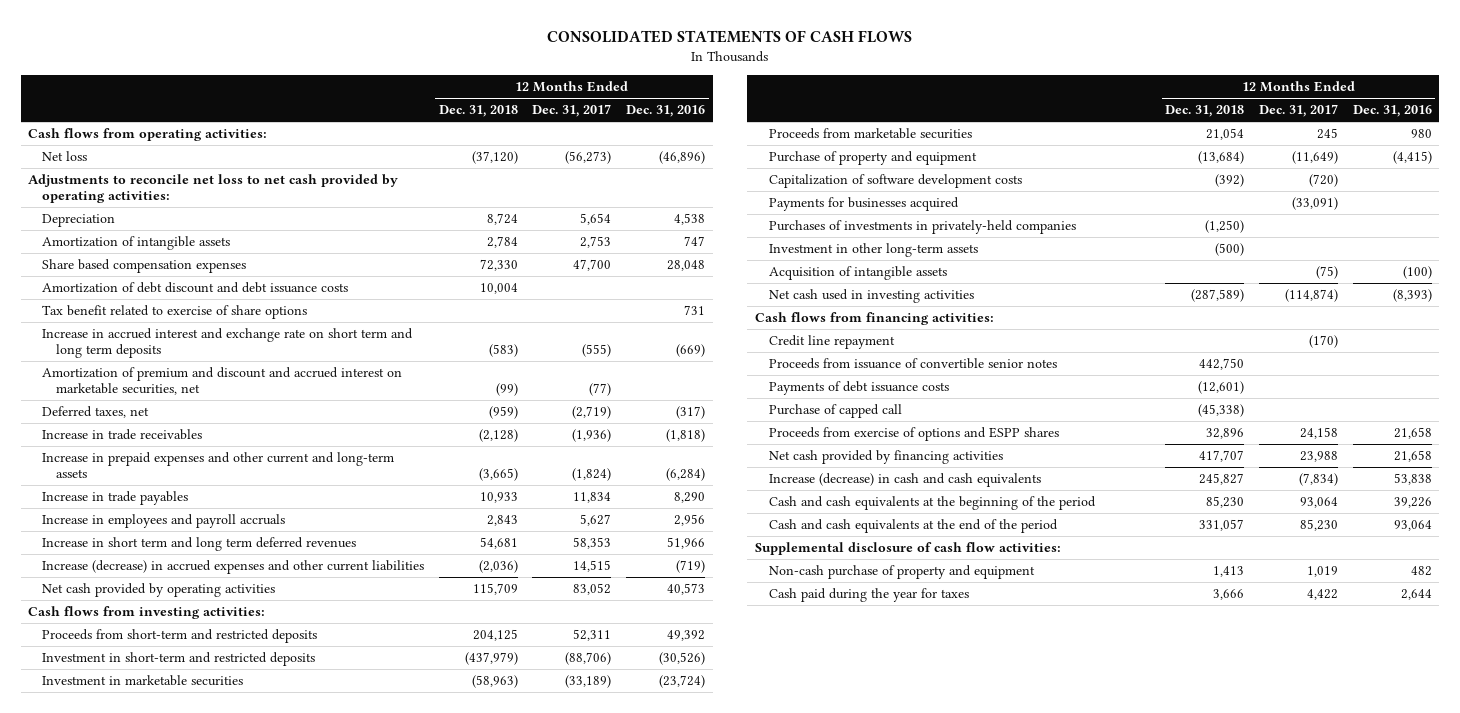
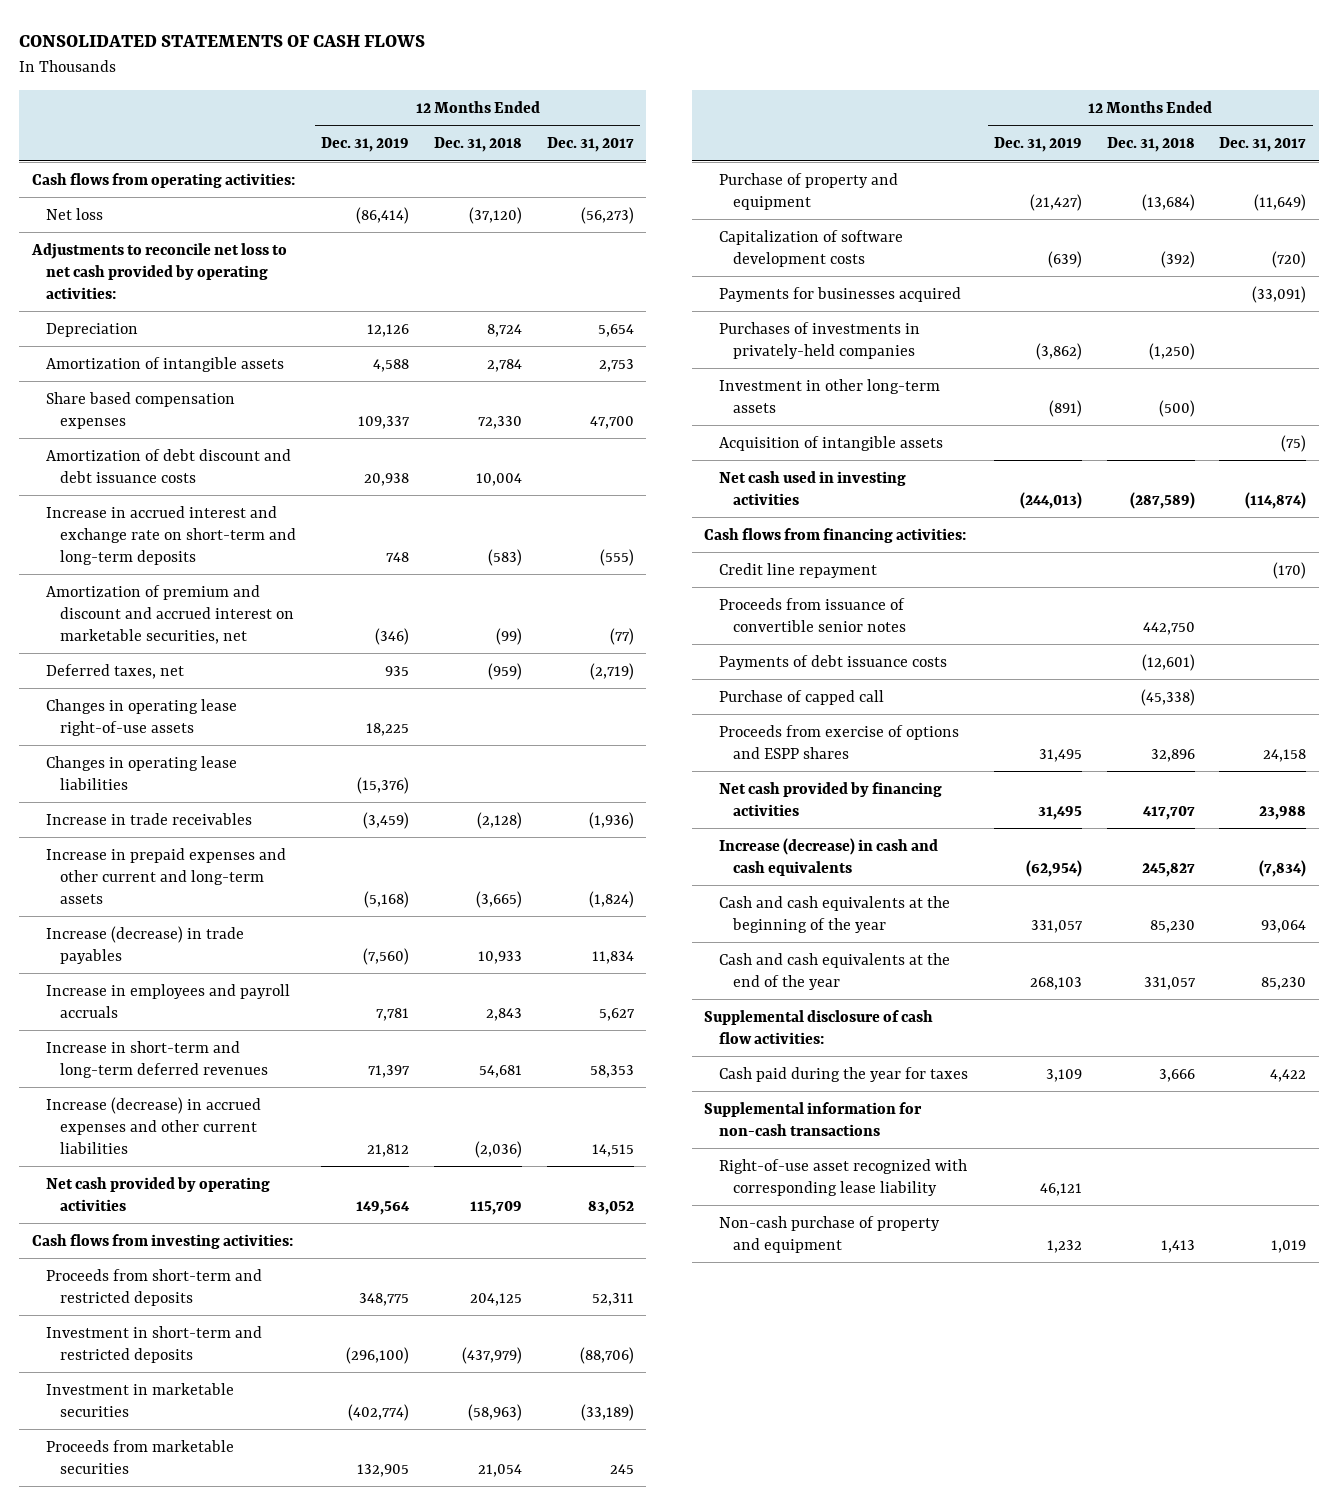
- | 12 Months Ended Dec. 31, 2018 | 12 Months Ended Dec. 31, 2017 | 12 Months Ended Dec. 31, 2016
+ | 12 Months Ended Dec. 31, 2019 | 12 Months Ended Dec. 31, 2018 | 12 Months Ended Dec. 31, 2017
- Tax benefit related to exercise of share options | | | 731
- Increase in accrued interest and exchange rate on short term and long term deposits | (583) | (555) | (669)
+ Increase in accrued interest and exchange rate on short-term and long-term deposits | 748 | (583) | (555)
+ Changes in operating lease right-of-use assets | 18,225 | |
+ Changes in operating lease liabilities | (15,376) | |
- Increase in trade payables | 10,933 | 11,834 | 8,290
+ Increase (decrease) in trade payables | (7,560) | 10,933 | 11,834
- Increase in short term and long term deferred revenues | 54,681 | 58,353 | 51,966
+ Increase in short-term and long-term deferred revenues | 71,397 | 54,681 | 58,353
- Cash and cash equivalents at the beginning of the period | 85,230 | 93,064 | 39,226
- Cash and cash equivalents at the end of the period | 331,057 | 85,230 | 93,064
+ Cash and cash equivalents at the beginning of the year | 331,057 | 85,230 | 93,064
+ Cash and cash equivalents at the end of the year | 268,103 | 331,057 | 85,230
+ Supplemental information for non-cash transactions
+ Right-of-use asset recognized with corresponding lease liability | 46,121 | |
moved down: Non-cash purchase of property and equipment | 1,232 | 1,413 | 1,019

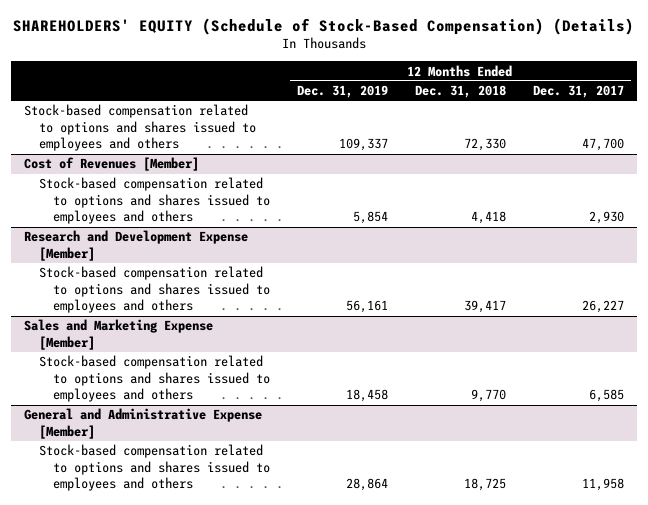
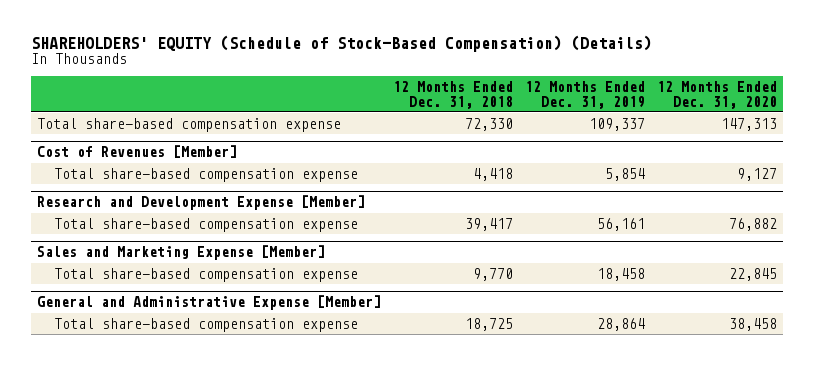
- | 12 Months Ended Dec. 31, 2019 | 12 Months Ended Dec. 31, 2018 | 12 Months Ended Dec. 31, 2017
+ | 12 Months Ended Dec. 31, 2018 | 12 Months Ended Dec. 31, 2019 | 12 Months Ended Dec. 31, 2020
- Stock-based compensation related to options and shares issued to employees and others | 109,337 | 72,330 | 47,700
+ Total share-based compensation expense | 72,330 | 109,337 | 147,313
@ Cost of Revenues [Member]
- Stock-based compensation related to options and shares issued to employees and others | 5,854 | 4,418 | 2,930
+ Total share-based compensation expense | 4,418 | 5,854 | 9,127
@ Research and Development Expense [Member]
- Stock-based compensation related to options and shares issued to employees and others | 56,161 | 39,417 | 26,227
+ Total share-based compensation expense | 39,417 | 56,161 | 76,882
@ Sales and Marketing Expense [Member]
- Stock-based compensation related to options and shares issued to employees and others | 18,458 | 9,770 | 6,585
+ Total share-based compensation expense | 9,770 | 18,458 | 22,845
@ General and Administrative Expense [Member]
- Stock-based compensation related to options and shares issued to employees and others | 28,864 | 18,725 | 11,958
+ Total share-based compensation expense | 18,725 | 28,864 | 38,458

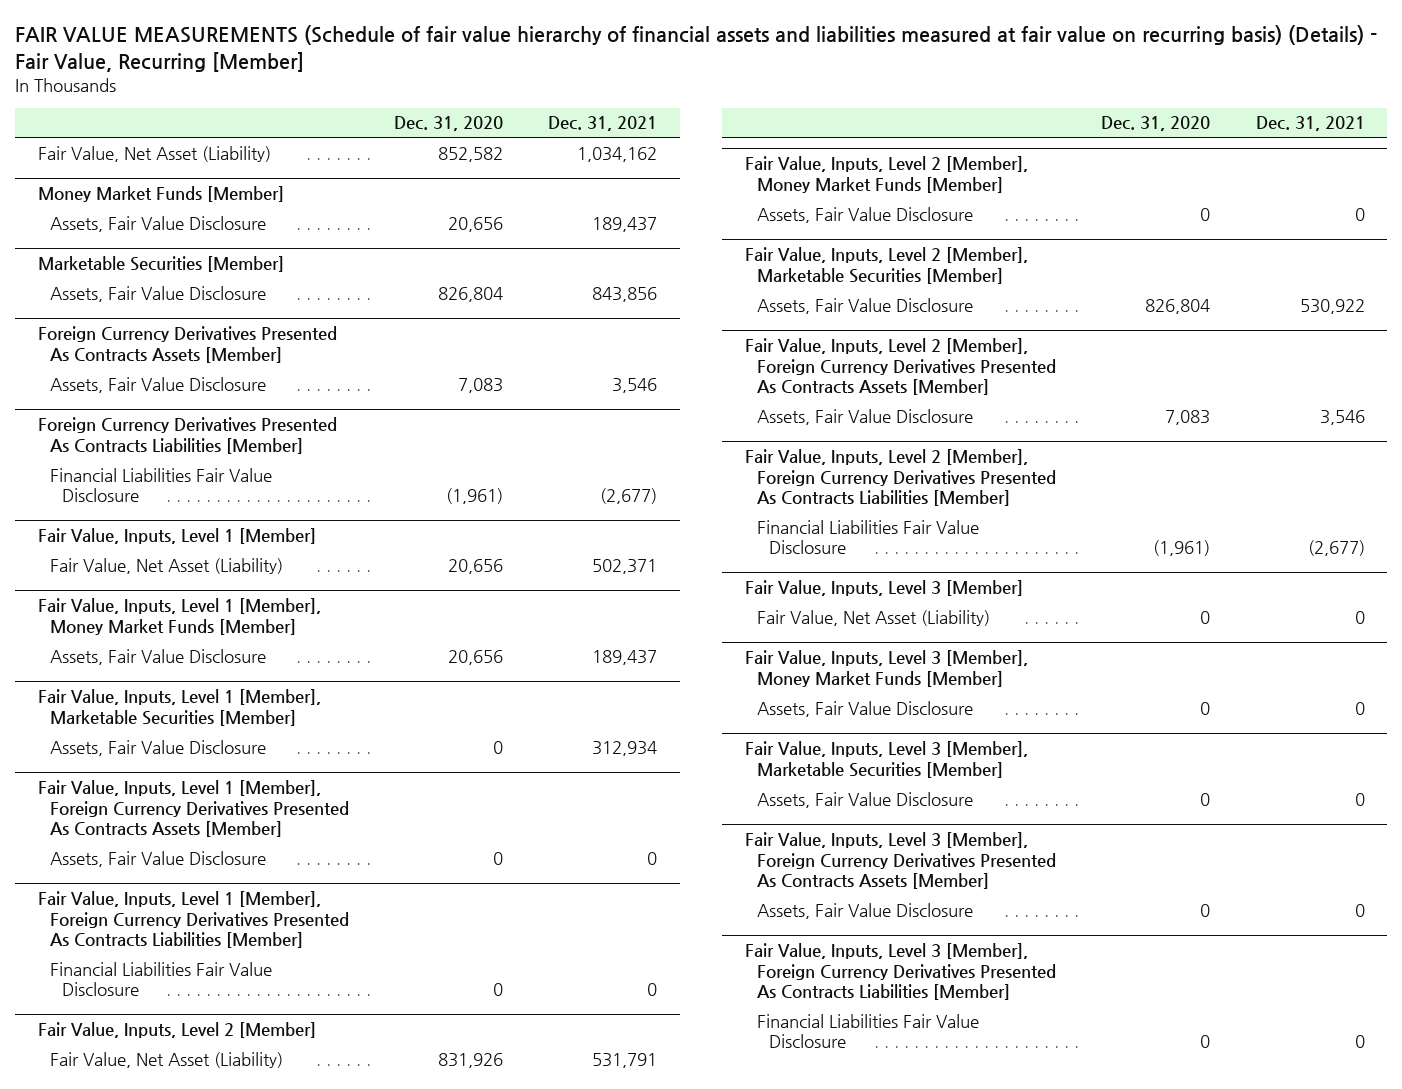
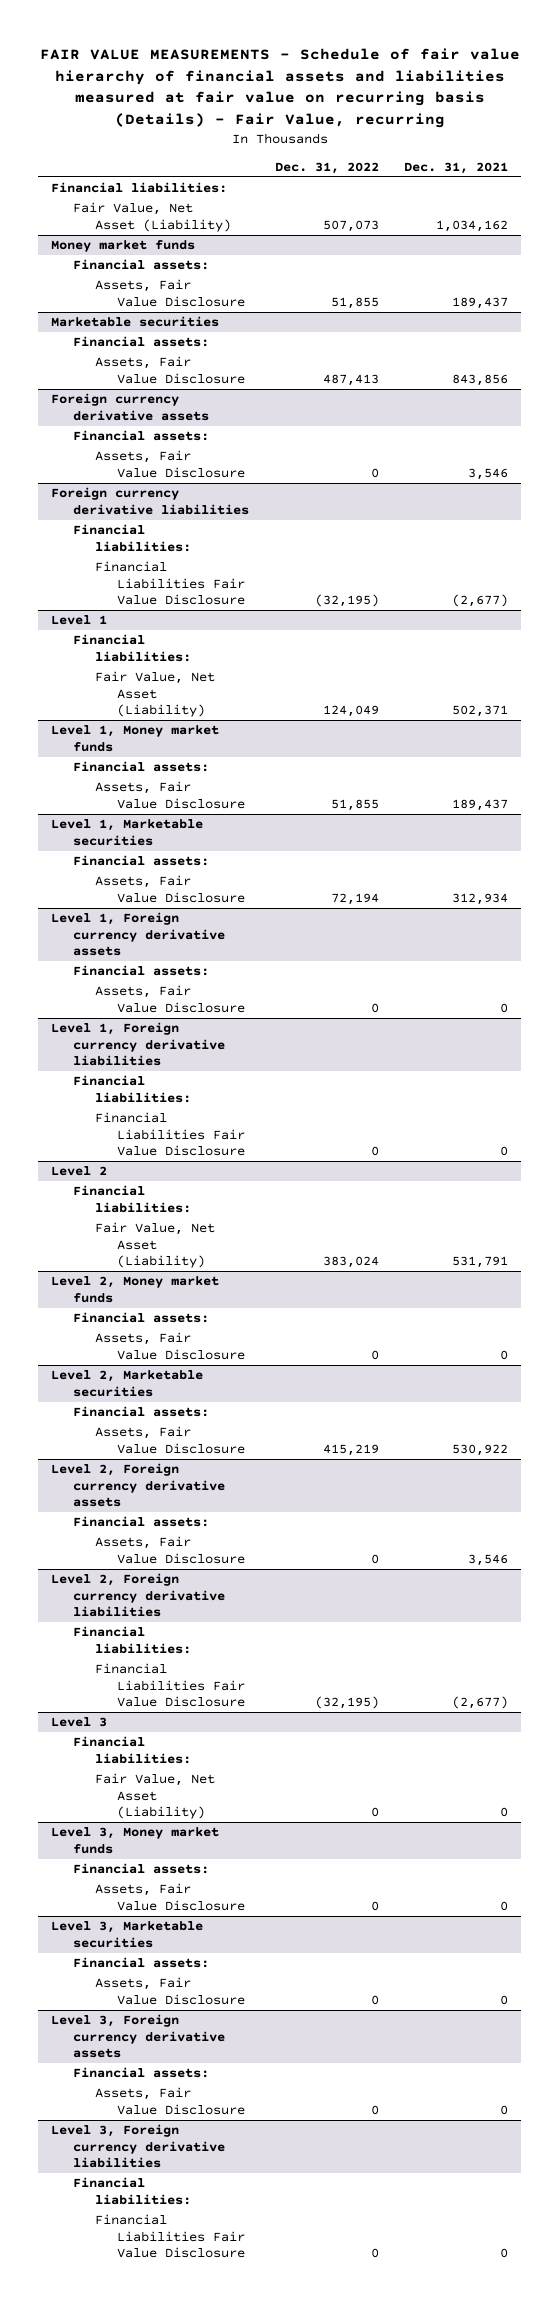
- FAIR VALUE MEASUREMENTS (Schedule of fair value hierarchy of financial assets and liabilities measured at fair value on recurring basis) (Details) - Fair Value, Recurring [Member]
+ FAIR VALUE MEASUREMENTS - Schedule of fair value hierarchy of financial assets and liabilities measured at fair value on recurring basis (Details) - Fair Value, recurring
- | Dec. 31, 2020 | Dec. 31, 2021
+ | Dec. 31, 2022 | Dec. 31, 2021
+ Financial liabilities:
- Money Market Funds [Member]
+ Money market funds
+ Financial assets:
- Marketable Securities [Member]
+ Marketable securities
+ Financial assets:
- Foreign Currency Derivatives Presented As Contracts Assets [Member]
+ Foreign currency derivative assets
+ Financial assets:
- Foreign Currency Derivatives Presented As Contracts Liabilities [Member]
+ Foreign currency derivative liabilities
+ Financial liabilities:
- Fair Value, Inputs, Level 1 [Member]
+ Level 1
+ Financial liabilities:
- Fair Value, Inputs, Level 1 [Member], Money Market Funds [Member]
+ Level 1, Money market funds
+ Financial assets:
- Fair Value, Inputs, Level 1 [Member], Marketable Securities [Member]
+ Level 1, Marketable securities
+ Financial assets:
- Fair Value, Inputs, Level 1 [Member], Foreign Currency Derivatives Presented As Contracts Assets [Member]
+ Level 1, Foreign currency derivative assets
+ Financial assets:
- Fair Value, Inputs, Level 1 [Member], Foreign Currency Derivatives Presented As Contracts Liabilities [Member]
+ Level 1, Foreign currency derivative liabilities
+ Financial liabilities:
- Fair Value, Inputs, Level 2 [Member]
+ Level 2
+ Financial liabilities:
- Fair Value, Inputs, Level 2 [Member], Money Market Funds [Member]
+ Level 2, Money market funds
+ Financial assets:
- Fair Value, Inputs, Level 2 [Member], Marketable Securities [Member]
+ Level 2, Marketable securities
+ Financial assets:
- Fair Value, Inputs, Level 2 [Member], Foreign Currency Derivatives Presented As Contracts Assets [Member]
+ Level 2, Foreign currency derivative assets
+ Financial assets:
- Fair Value, Inputs, Level 2 [Member], Foreign Currency Derivatives Presented As Contracts Liabilities [Member]
+ Level 2, Foreign currency derivative liabilities
+ Financial liabilities:
- Fair Value, Inputs, Level 3 [Member]
+ Level 3
+ Financial liabilities:
- Fair Value, Inputs, Level 3 [Member], Money Market Funds [Member]
+ Level 3, Money market funds
+ Financial assets:
- Fair Value, Inputs, Level 3 [Member], Marketable Securities [Member]
+ Level 3, Marketable securities
+ Financial assets:
- Fair Value, Inputs, Level 3 [Member], Foreign Currency Derivatives Presented As Contracts Assets [Member]
+ Level 3, Foreign currency derivative assets
+ Financial assets:
- Fair Value, Inputs, Level 3 [Member], Foreign Currency Derivatives Presented As Contracts Liabilities [Member]
+ Level 3, Foreign currency derivative liabilities
+ Financial liabilities:

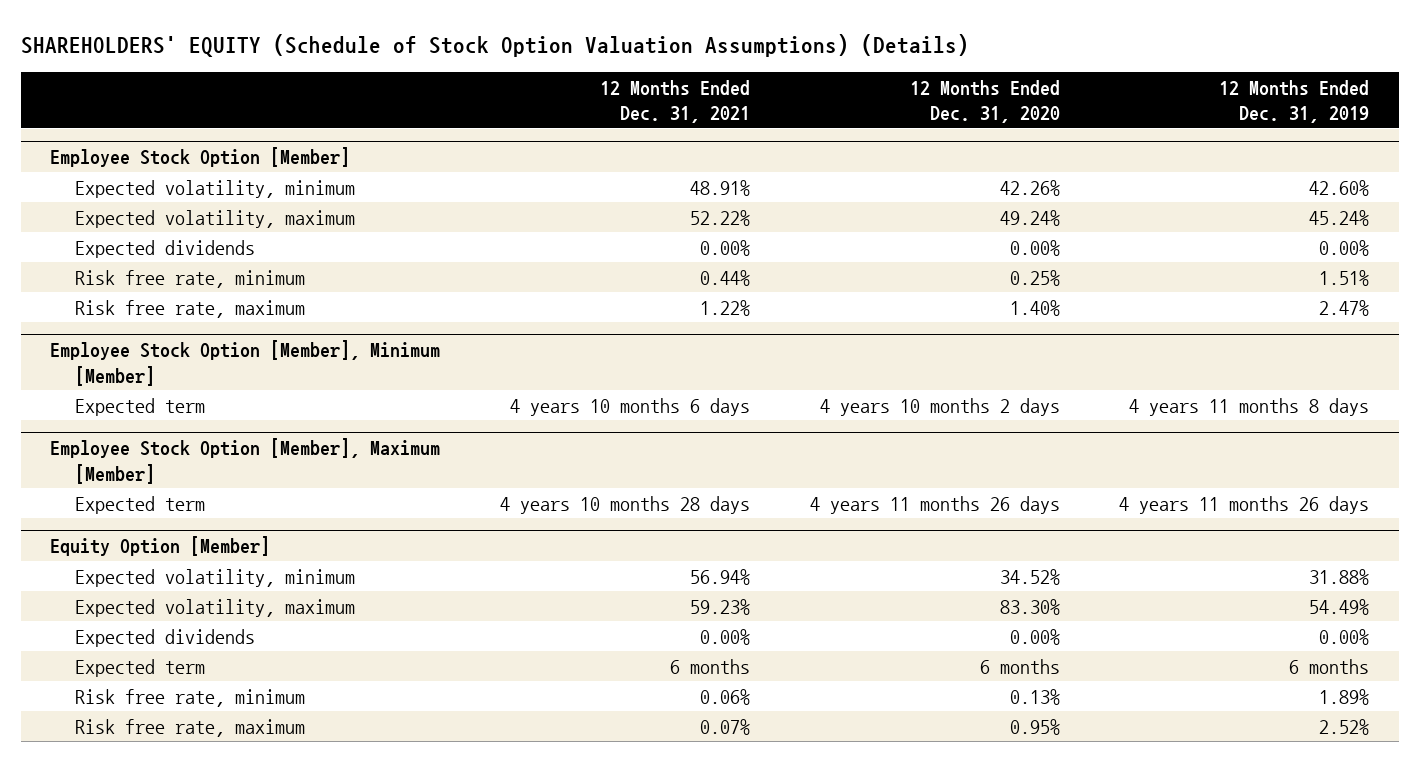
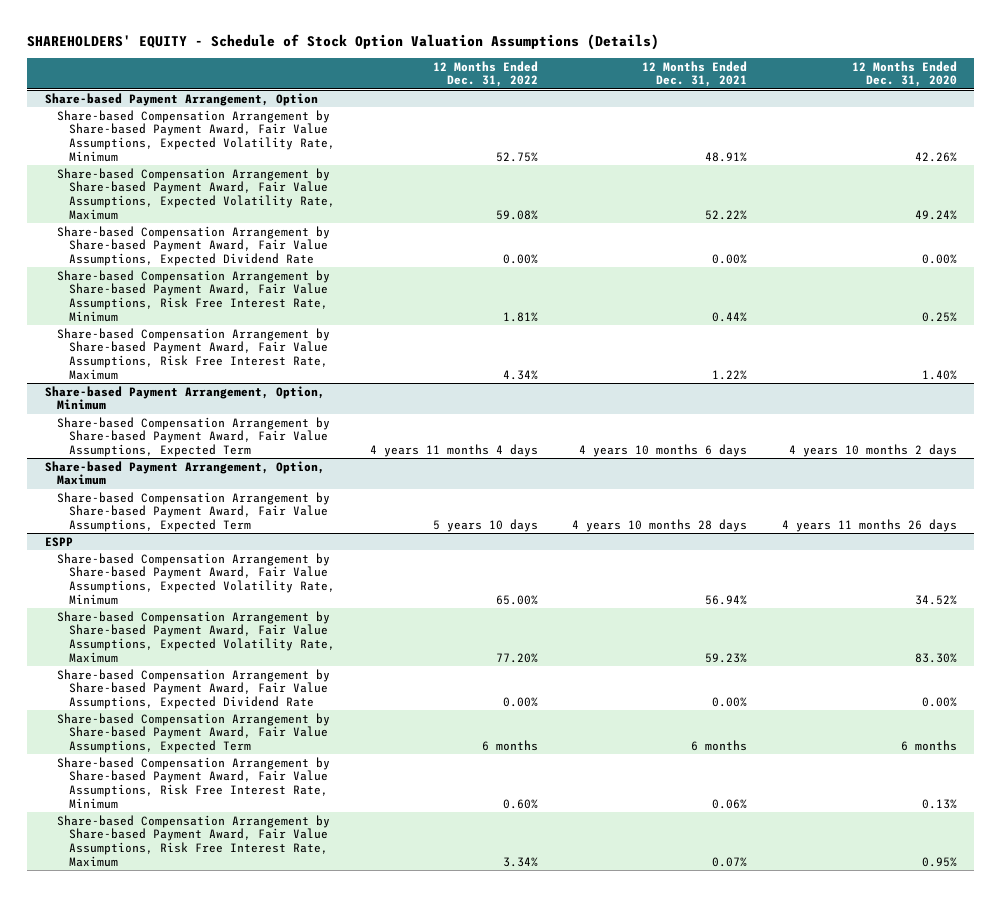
- SHAREHOLDERS' EQUITY (Schedule of Stock Option Valuation Assumptions) (Details)
+ SHAREHOLDERS' EQUITY - Schedule of Stock Option Valuation Assumptions (Details)
- | 12 Months Ended Dec. 31, 2021 | 12 Months Ended Dec. 31, 2020 | 12 Months Ended Dec. 31, 2019
+ | 12 Months Ended Dec. 31, 2022 | 12 Months Ended Dec. 31, 2021 | 12 Months Ended Dec. 31, 2020
- Employee Stock Option [Member]
- Expected volatility, minimum | 48.91% | 42.26% | 42.60%
- Expected volatility, maximum | 52.22% | 49.24% | 45.24%
- Expected dividends | 0.00% | 0.00% | 0.00%
- Risk free rate, minimum | 0.44% | 0.25% | 1.51%
- Risk free rate, maximum | 1.22% | 1.40% | 2.47%
- Employee Stock Option [Member], Minimum [Member]
- Expected term | 4 years 10 months 6 days | 4 years 10 months 2 days | 4 years 11 months 8 days
- Employee Stock Option [Member], Maximum [Member]
- Expected term | 4 years 10 months 28 days | 4 years 11 months 26 days | 4 years 11 months 26 days
- Equity Option [Member]
- Expected volatility, minimum | 56.94% | 34.52% | 31.88%
- Expected volatility, maximum | 59.23% | 83.30% | 54.49%
- Expected dividends | 0.00% | 0.00% | 0.00%
- Expected term | 6 months | 6 months | 6 months
- Risk free rate, minimum | 0.06% | 0.13% | 1.89%
- Risk free rate, maximum | 0.07% | 0.95% | 2.52%
+ Share-based Payment Arrangement, Option
+ Share-based Compensation Arrangement by Share-based Payment Award, Fair Value Assumptions, Expected Volatility Rate, Minimum | 52.75% | 48.91% | 42.26%
+ Share-based Compensation Arrangement by Share-based Payment Award, Fair Value Assumptions, Expected Volatility Rate, Maximum | 59.08% | 52.22% | 49.24%
+ Share-based Compensation Arrangement by Share-based Payment Award, Fair Value Assumptions, Expected Dividend Rate | 0.00% | 0.00% | 0.00%
+ Share-based Compensation Arrangement by Share-based Payment Award, Fair Value Assumptions, Risk Free Interest Rate, Minimum | 1.81% | 0.44% | 0.25%
+ Share-based Compensation Arrangement by Share-based Payment Award, Fair Value Assumptions, Risk Free Interest Rate, Maximum | 4.34% | 1.22% | 1.40%
+ Share-based Payment Arrangement, Option, Minimum
+ Share-based Compensation Arrangement by Share-based Payment Award, Fair Value Assumptions, Expected Term | 4 years 11 months 4 days | 4 years 10 months 6 days | 4 years 10 months 2 days
+ Share-based Payment Arrangement, Option, Maximum
+ Share-based Compensation Arrangement by Share-based Payment Award, Fair Value Assumptions, Expected Term | 5 years 10 days | 4 years 10 months 28 days | 4 years 11 months 26 days
+ ESPP
+ Share-based Compensation Arrangement by Share-based Payment Award, Fair Value Assumptions, Expected Volatility Rate, Minimum | 65.00% | 56.94% | 34.52%
+ Share-based Compensation Arrangement by Share-based Payment Award, Fair Value Assumptions, Expected Volatility Rate, Maximum | 77.20% | 59.23% | 83.30%
+ Share-based Compensation Arrangement by Share-based Payment Award, Fair Value Assumptions, Expected Dividend Rate | 0.00% | 0.00% | 0.00%
+ Share-based Compensation Arrangement by Share-based Payment Award, Fair Value Assumptions, Expected Term | 6 months | 6 months | 6 months
+ Share-based Compensation Arrangement by Share-based Payment Award, Fair Value Assumptions, Risk Free Interest Rate, Minimum | 0.60% | 0.06% | 0.13%
+ Share-based Compensation Arrangement by Share-based Payment Award, Fair Value Assumptions, Risk Free Interest Rate, Maximum | 3.34% | 0.07% | 0.95%

